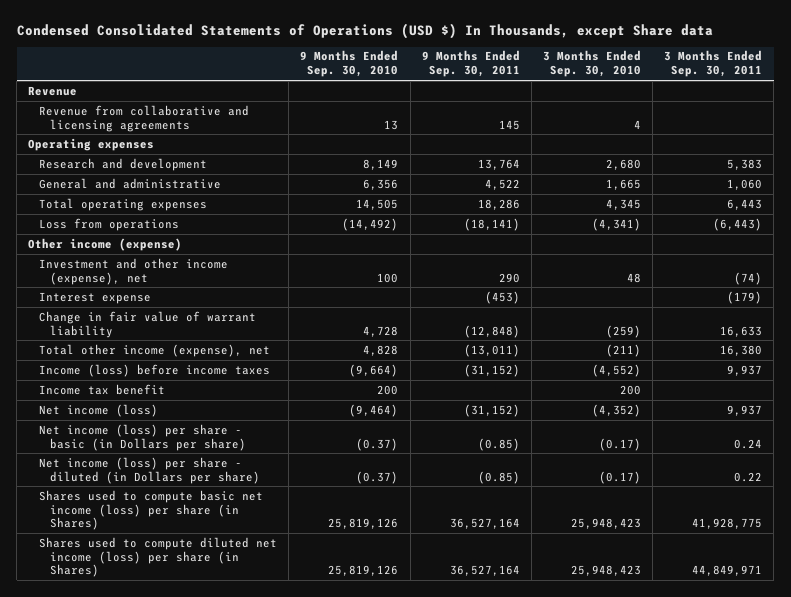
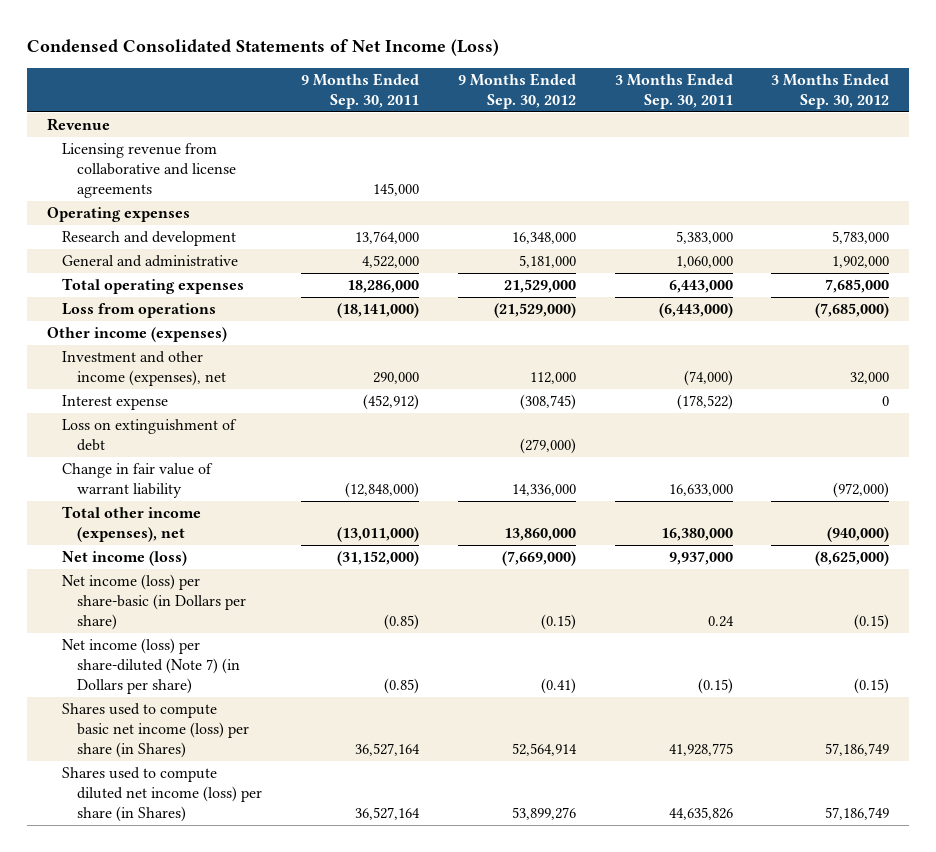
- Condensed Consolidated Statements of Operations (USD $) In Thousands, except Share data
+ Condensed Consolidated Statements of Net Income (Loss)
- | 9 Months Ended Sep. 30, 2010 | 9 Months Ended Sep. 30, 2011 | 3 Months Ended Sep. 30, 2010 | 3 Months Ended Sep. 30, 2011
+ | 9 Months Ended Sep. 30, 2011 | 9 Months Ended Sep. 30, 2012 | 3 Months Ended Sep. 30, 2011 | 3 Months Ended Sep. 30, 2012
- Revenue from collaborative and licensing agreements | 13 | 145 | 4 |
+ Licensing revenue from collaborative and license agreements | 145,000 | | |
- Research and development | 8,149 | 13,764 | 2,680 | 5,383
- General and administrative | 6,356 | 4,522 | 1,665 | 1,060
- Total operating expenses | 14,505 | 18,286 | 4,345 | 6,443
- Loss from operations | (14,492) | (18,141) | (4,341) | (6,443)
- Other income (expense)
- Investment and other income (expense), net | 100 | 290 | 48 | (74)
- Interest expense | | (453) | | (179)
- Change in fair value of warrant liability | 4,728 | (12,848) | (259) | 16,633
- Total other income (expense), net | 4,828 | (13,011) | (211) | 16,380
- Income (loss) before income taxes | (9,664) | (31,152) | (4,552) | 9,937
- Income tax benefit | 200 | | 200 |
- Net income (loss) | (9,464) | (31,152) | (4,352) | 9,937
- Net income (loss) per share - basic (in Dollars per share) | (0.37) | (0.85) | (0.17) | 0.24
- Net income (loss) per share - diluted (in Dollars per share) | (0.37) | (0.85) | (0.17) | 0.22
+ Research and development | 13,764,000 | 16,348,000 | 5,383,000 | 5,783,000
+ General and administrative | 4,522,000 | 5,181,000 | 1,060,000 | 1,902,000
+ Total operating expenses | 18,286,000 | 21,529,000 | 6,443,000 | 7,685,000
+ Loss from operations | (18,141,000) | (21,529,000) | (6,443,000) | (7,685,000)
+ Other income (expenses)
+ Investment and other income (expenses), net | 290,000 | 112,000 | (74,000) | 32,000
+ Interest expense | (452,912) | (308,745) | (178,522) | 0
+ Loss on extinguishment of debt | | (279,000) | |
+ Change in fair value of warrant liability | (12,848,000) | 14,336,000 | 16,633,000 | (972,000)
+ Total other income (expenses), net | (13,011,000) | 13,860,000 | 16,380,000 | (940,000)
+ Net income (loss) | (31,152,000) | (7,669,000) | 9,937,000 | (8,625,000)
+ Net income (loss) per share-basic (in Dollars per share) | (0.85) | (0.15) | 0.24 | (0.15)
+ Net income (loss) per share-diluted (Note 7) (in Dollars per share) | (0.85) | (0.41) | (0.15) | (0.15)
- Shares used to compute diluted net income (loss) per share (in Shares) | 25,819,126 | 36,527,164 | 25,948,423 | 44,849,971
+ Shares used to compute diluted net income (loss) per share (in Shares) | 36,527,164 | 53,899,276 | 44,635,826 | 57,186,749

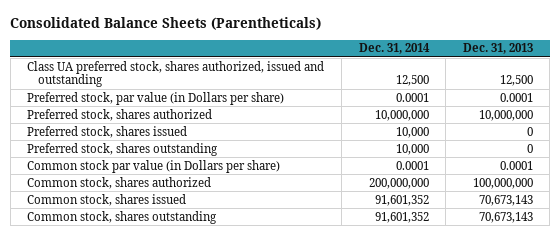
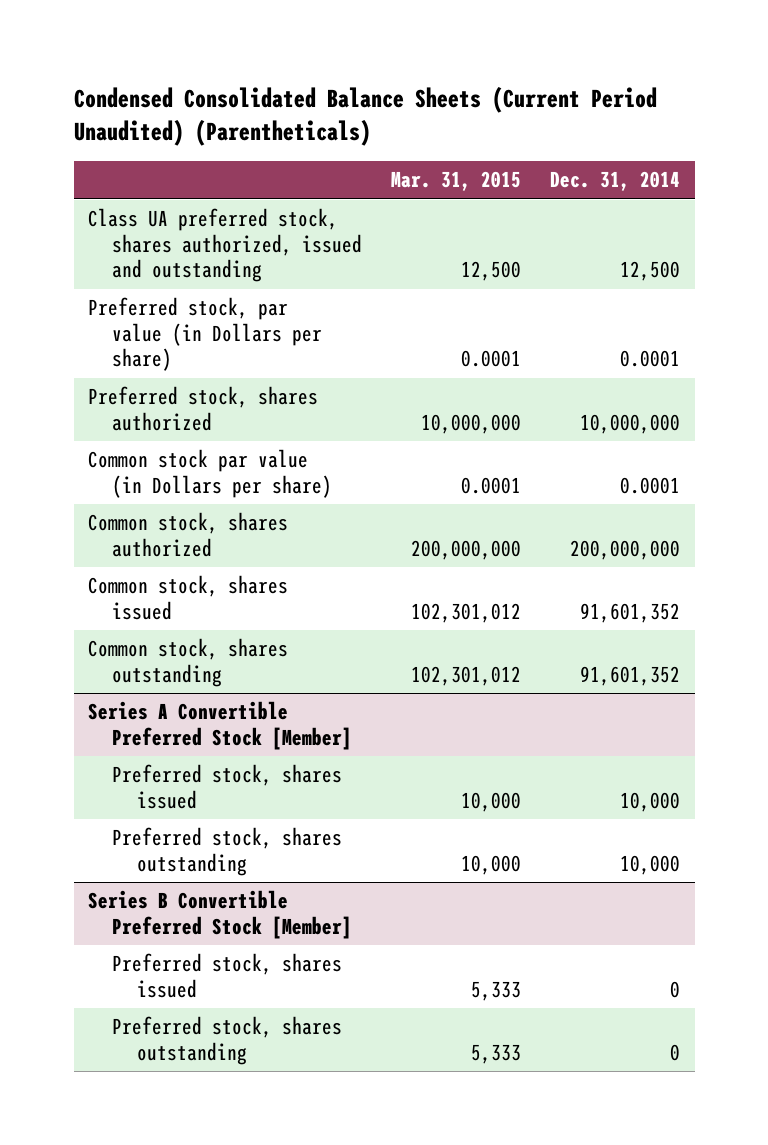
- Consolidated Balance Sheets (Parentheticals)
+ Condensed Consolidated Balance Sheets (Current Period Unaudited) (Parentheticals)
- | Dec. 31, 2014 | Dec. 31, 2013
+ | Mar. 31, 2015 | Dec. 31, 2014
- Preferred stock, shares issued | 10,000 | 0
- Preferred stock, shares outstanding | 10,000 | 0
+ Series A Convertible Preferred Stock [Member]
+ Preferred stock, shares issued | 10,000 | 10,000
+ Preferred stock, shares outstanding | 10,000 | 10,000
+ Series B Convertible Preferred Stock [Member]
+ Preferred stock, shares issued | 5,333 | 0
+ Preferred stock, shares outstanding | 5,333 | 0

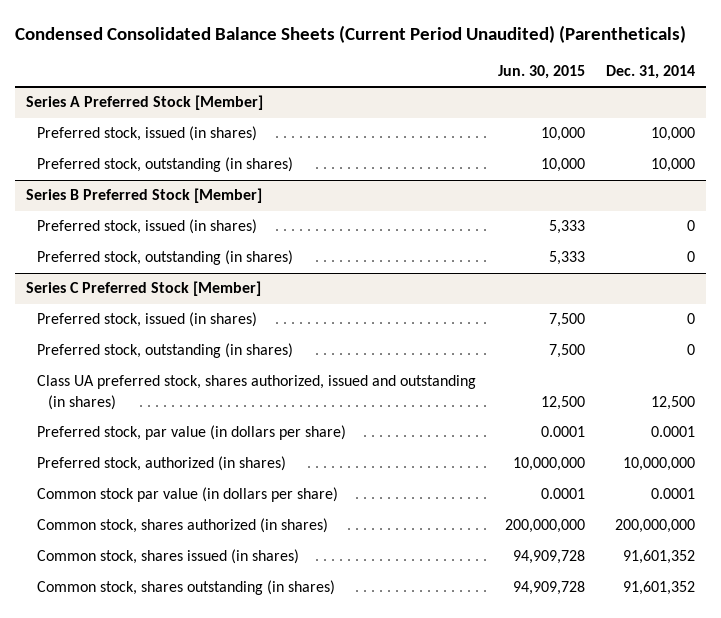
- | Mar. 31, 2015 | Dec. 31, 2014
+ | Jun. 30, 2015 | Dec. 31, 2014
- Class UA preferred stock, shares authorized, issued and outstanding | 12,500 | 12,500
- Preferred stock, par value (in Dollars per share) | 0.0001 | 0.0001
- Preferred stock, shares authorized | 10,000,000 | 10,000,000
- Common stock par value (in Dollars per share) | 0.0001 | 0.0001
- Common stock, shares authorized | 200,000,000 | 200,000,000
- Common stock, shares issued | 102,301,012 | 91,601,352
- Common stock, shares outstanding | 102,301,012 | 91,601,352
- Series A Convertible Preferred Stock [Member]
- Preferred stock, shares issued | 10,000 | 10,000
- Preferred stock, shares outstanding | 10,000 | 10,000
- Series B Convertible Preferred Stock [Member]
- Preferred stock, shares issued | 5,333 | 0
- Preferred stock, shares outstanding | 5,333 | 0
+ Series A Preferred Stock [Member]
+ Preferred stock, issued (in shares) | 10,000 | 10,000
+ Preferred stock, outstanding (in shares) | 10,000 | 10,000
+ Series B Preferred Stock [Member]
+ Preferred stock, issued (in shares) | 5,333 | 0
+ Preferred stock, outstanding (in shares) | 5,333 | 0
+ Series C Preferred Stock [Member]
+ Preferred stock, issued (in shares) | 7,500 | 0
+ Preferred stock, outstanding (in shares) | 7,500 | 0
+ Class UA preferred stock, shares authorized, issued and outstanding (in shares) | 12,500 | 12,500
+ Preferred stock, par value (in dollars per share) | 0.0001 | 0.0001
+ Preferred stock, authorized (in shares) | 10,000,000 | 10,000,000
+ Common stock par value (in dollars per share) | 0.0001 | 0.0001
+ Common stock, shares authorized (in shares) | 200,000,000 | 200,000,000
+ Common stock, shares issued (in shares) | 94,909,728 | 91,601,352
+ Common stock, shares outstanding (in shares) | 94,909,728 | 91,601,352

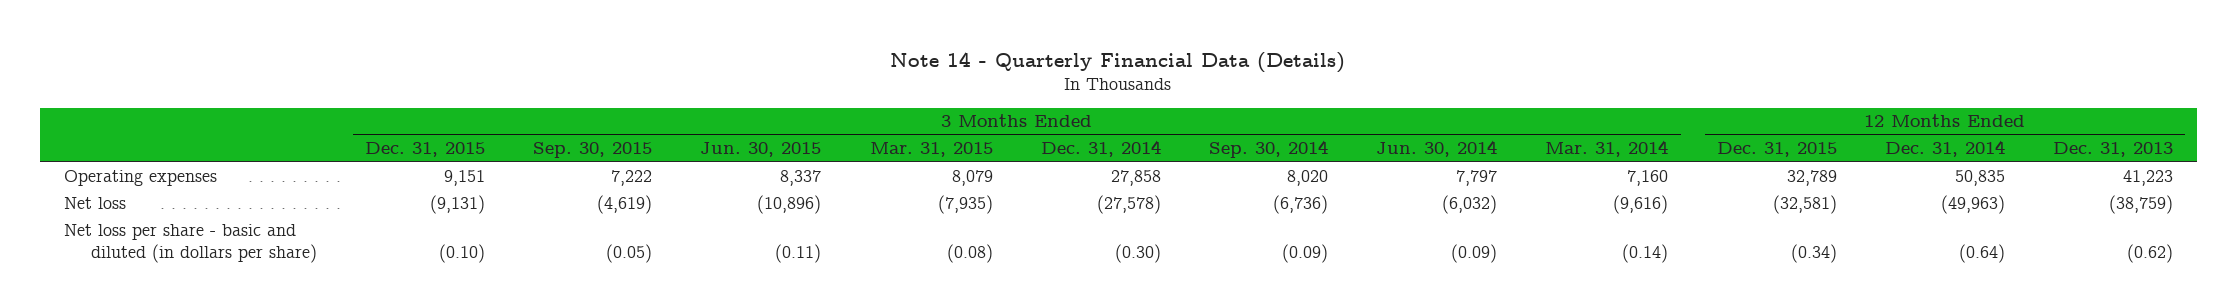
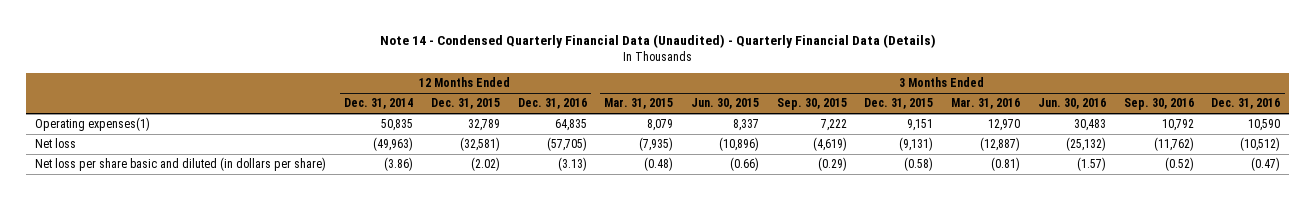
- Note 14 - Quarterly Financial Data (Details)
+ Note 14 - Condensed Quarterly Financial Data (Unaudited) - Quarterly Financial Data (Details)
- | 3 Months Ended Dec. 31, 2015 | 3 Months Ended Sep. 30, 2015 | 3 Months Ended Jun. 30, 2015 | 3 Months Ended Mar. 31, 2015 | 3 Months Ended Dec. 31, 2014 | 3 Months Ended Sep. 30, 2014 | 3 Months Ended Jun. 30, 2014 | 3 Months Ended Mar. 31, 2014 | 12 Months Ended Dec. 31, 2015 | 12 Months Ended Dec. 31, 2014 | 12 Months Ended Dec. 31, 2013
+ | 12 Months Ended Dec. 31, 2014 | 12 Months Ended Dec. 31, 2015 | 12 Months Ended Dec. 31, 2016 | 3 Months Ended Mar. 31, 2015 | 3 Months Ended Jun. 30, 2015 | 3 Months Ended Sep. 30, 2015 | 3 Months Ended Dec. 31, 2015 | 3 Months Ended Mar. 31, 2016 | 3 Months Ended Jun. 30, 2016 | 3 Months Ended Sep. 30, 2016 | 3 Months Ended Dec. 31, 2016
- Operating expenses | 9,151 | 7,222 | 8,337 | 8,079 | 27,858 | 8,020 | 7,797 | 7,160 | 32,789 | 50,835 | 41,223
+ Operating expenses(1) | 50,835 | 32,789 | 64,835 | 8,079 | 8,337 | 7,222 | 9,151 | 12,970 | 30,483 | 10,792 | 10,590
- Net loss per share - basic and diluted (in dollars per share) | (0.10) | (0.05) | (0.11) | (0.08) | (0.30) | (0.09) | (0.09) | (0.14) | (0.34) | (0.64) | (0.62)
+ Net loss per share basic and diluted (in dollars per share) | (3.86) | (2.02) | (3.13) | (0.48) | (0.66) | (0.29) | (0.58) | (0.81) | (1.57) | (0.52) | (0.47)

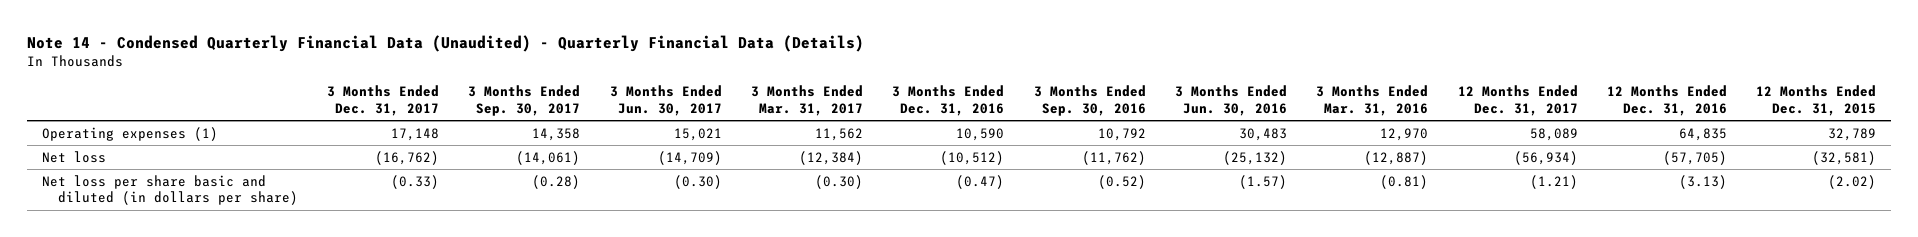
- | 12 Months Ended Dec. 31, 2014 | 12 Months Ended Dec. 31, 2015 | 12 Months Ended Dec. 31, 2016 | 3 Months Ended Mar. 31, 2015 | 3 Months Ended Jun. 30, 2015 | 3 Months Ended Sep. 30, 2015 | 3 Months Ended Dec. 31, 2015 | 3 Months Ended Mar. 31, 2016 | 3 Months Ended Jun. 30, 2016 | 3 Months Ended Sep. 30, 2016 | 3 Months Ended Dec. 31, 2016
+ | 3 Months Ended Dec. 31, 2017 | 3 Months Ended Sep. 30, 2017 | 3 Months Ended Jun. 30, 2017 | 3 Months Ended Mar. 31, 2017 | 3 Months Ended Dec. 31, 2016 | 3 Months Ended Sep. 30, 2016 | 3 Months Ended Jun. 30, 2016 | 3 Months Ended Mar. 31, 2016 | 12 Months Ended Dec. 31, 2017 | 12 Months Ended Dec. 31, 2016 | 12 Months Ended Dec. 31, 2015
- Operating expenses(1) | 50,835 | 32,789 | 64,835 | 8,079 | 8,337 | 7,222 | 9,151 | 12,970 | 30,483 | 10,792 | 10,590
+ Operating expenses (1) | 17,148 | 14,358 | 15,021 | 11,562 | 10,590 | 10,792 | 30,483 | 12,970 | 58,089 | 64,835 | 32,789

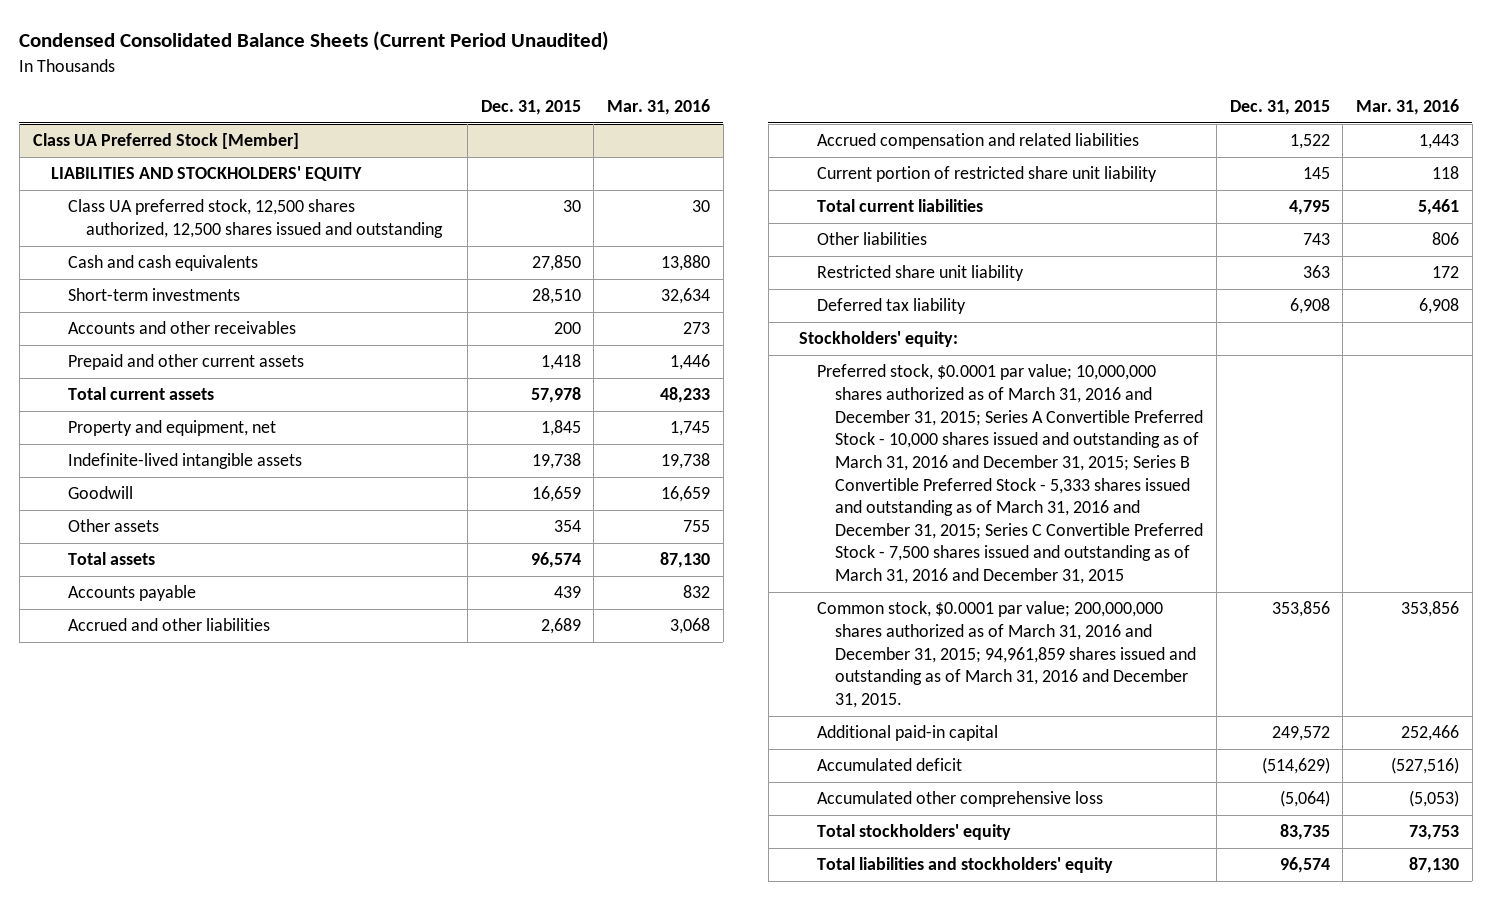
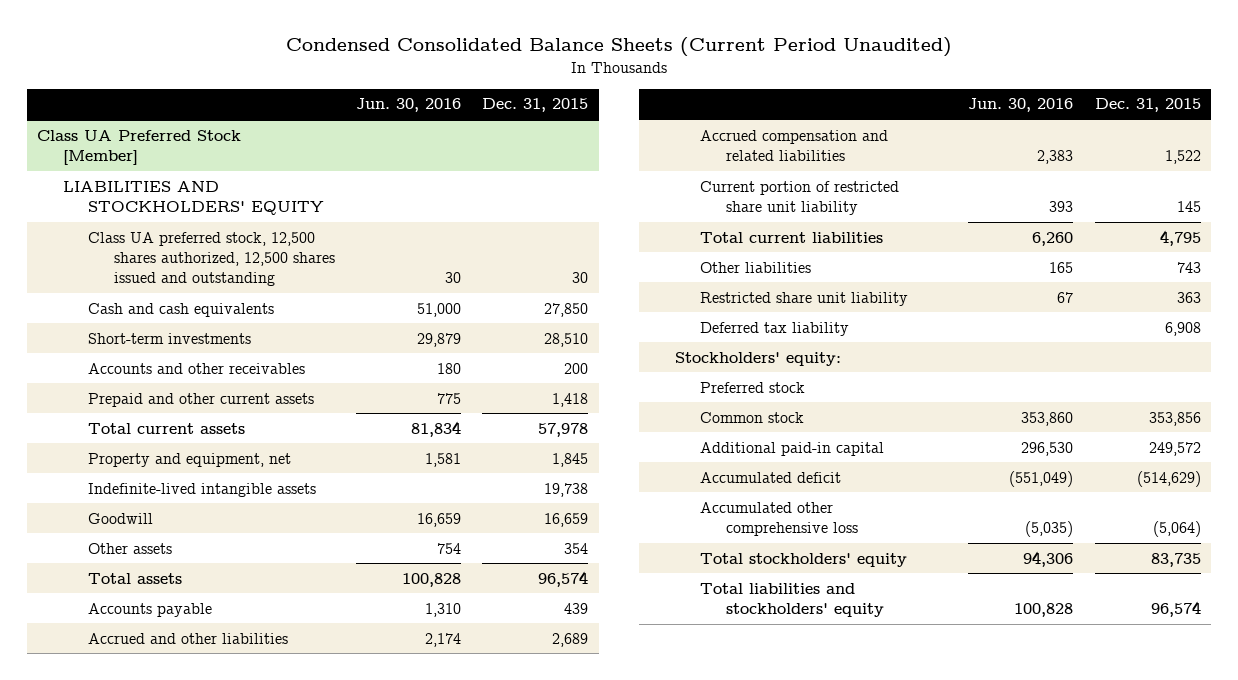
- | Dec. 31, 2015 | Mar. 31, 2016
+ | Jun. 30, 2016 | Dec. 31, 2015
@ Class UA Preferred Stock [Member]
- Preferred stock, $0.0001 par value; 10,000,000 shares authorized as of March 31, 2016 and December 31, 2015; Series A Convertible Preferred Stock - 10,000 shares issued and outstanding as of March 31, 2016 and December 31, 2015; Series B Convertible Preferred Stock - 5,333 shares issued and outstanding as of March 31, 2016 and December 31, 2015; Series C Convertible Preferred Stock - 7,500 shares issued and outstanding as of March 31, 2016 and December 31, 2015
- Common stock, $0.0001 par value; 200,000,000 shares authorized as of March 31, 2016 and December 31, 2015; 94,961,859 shares issued and outstanding as of March 31, 2016 and December 31, 2015. | 353,856 | 353,856
+ Preferred stock
+ Common stock | 353,860 | 353,856

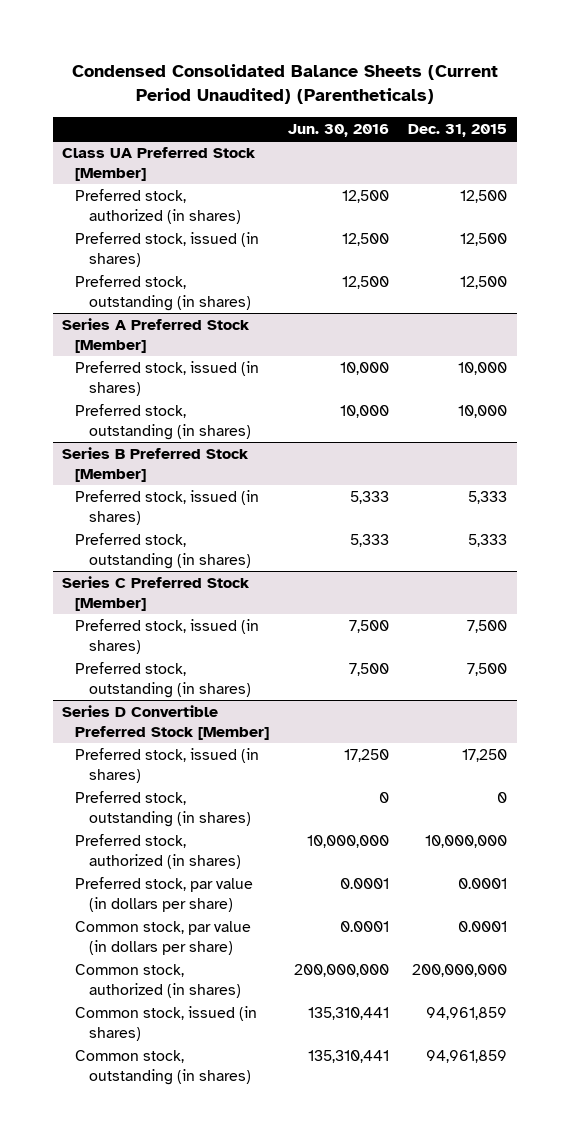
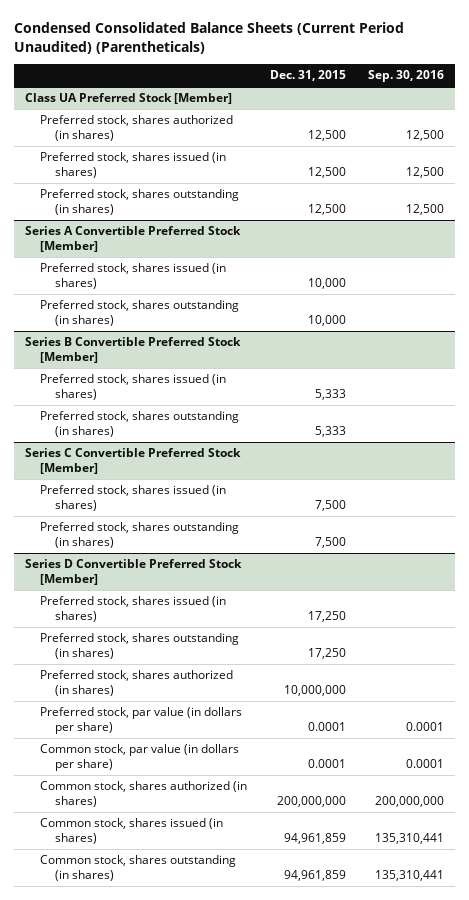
- | Jun. 30, 2016 | Dec. 31, 2015
+ | Dec. 31, 2015 | Sep. 30, 2016
@ Class UA Preferred Stock [Member]
- Preferred stock, authorized (in shares) | 12,500 | 12,500
- Preferred stock, issued (in shares) | 12,500 | 12,500
- Preferred stock, outstanding (in shares) | 12,500 | 12,500
- Series A Preferred Stock [Member]
- Preferred stock, issued (in shares) | 10,000 | 10,000
- Preferred stock, outstanding (in shares) | 10,000 | 10,000
- Series B Preferred Stock [Member]
- Preferred stock, issued (in shares) | 5,333 | 5,333
- Preferred stock, outstanding (in shares) | 5,333 | 5,333
- Series C Preferred Stock [Member]
- Preferred stock, issued (in shares) | 7,500 | 7,500
- Preferred stock, outstanding (in shares) | 7,500 | 7,500
@ Class UA Preferred Stock [Member]
+ Preferred stock, shares authorized (in shares) | 12,500 | 12,500
+ Preferred stock, shares issued (in shares) | 12,500 | 12,500
+ Preferred stock, shares outstanding (in shares) | 12,500 | 12,500
+ Series A Convertible Preferred Stock [Member]
+ Preferred stock, shares issued (in shares) | 10,000 |
+ Preferred stock, shares outstanding (in shares) | 10,000 |
+ Series B Convertible Preferred Stock [Member]
+ Preferred stock, shares issued (in shares) | 5,333 |
+ Preferred stock, shares outstanding (in shares) | 5,333 |
+ Series C Convertible Preferred Stock [Member]
+ Preferred stock, shares issued (in shares) | 7,500 |
+ Preferred stock, shares outstanding (in shares) | 7,500 |
@ Series D Convertible Preferred Stock [Member]
- Preferred stock, issued (in shares) | 17,250 | 17,250
- Preferred stock, outstanding (in shares) | 0 | 0
- Preferred stock, authorized (in shares) | 10,000,000 | 10,000,000
+ Preferred stock, shares issued (in shares) | 17,250 |
+ Preferred stock, shares outstanding (in shares) | 17,250 |
+ Preferred stock, shares authorized (in shares) | 10,000,000 |
- Common stock, authorized (in shares) | 200,000,000 | 200,000,000
- Common stock, issued (in shares) | 135,310,441 | 94,961,859
- Common stock, outstanding (in shares) | 135,310,441 | 94,961,859
+ Common stock, shares authorized (in shares) | 200,000,000 | 200,000,000
+ Common stock, shares issued (in shares) | 94,961,859 | 135,310,441
+ Common stock, shares outstanding (in shares) | 94,961,859 | 135,310,441

